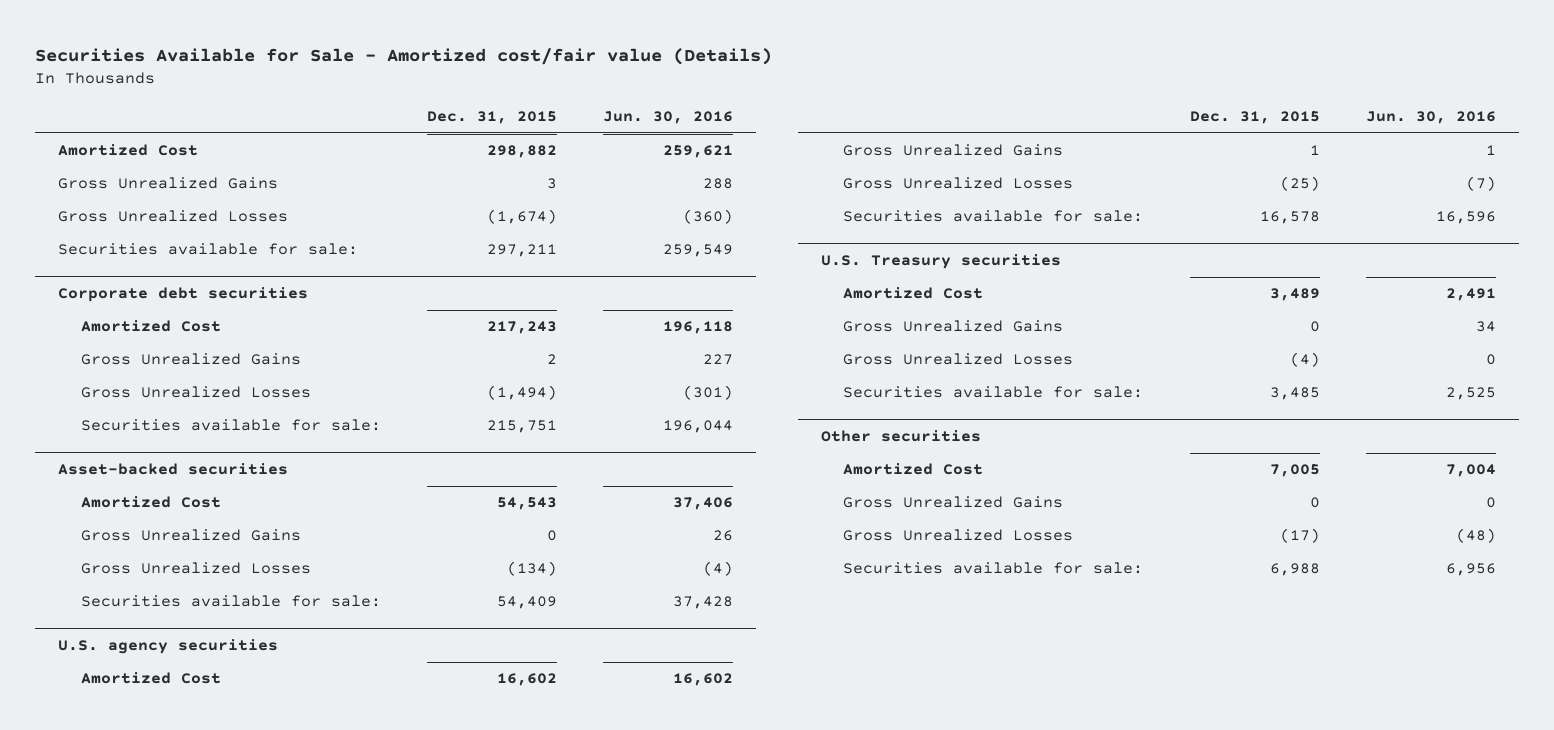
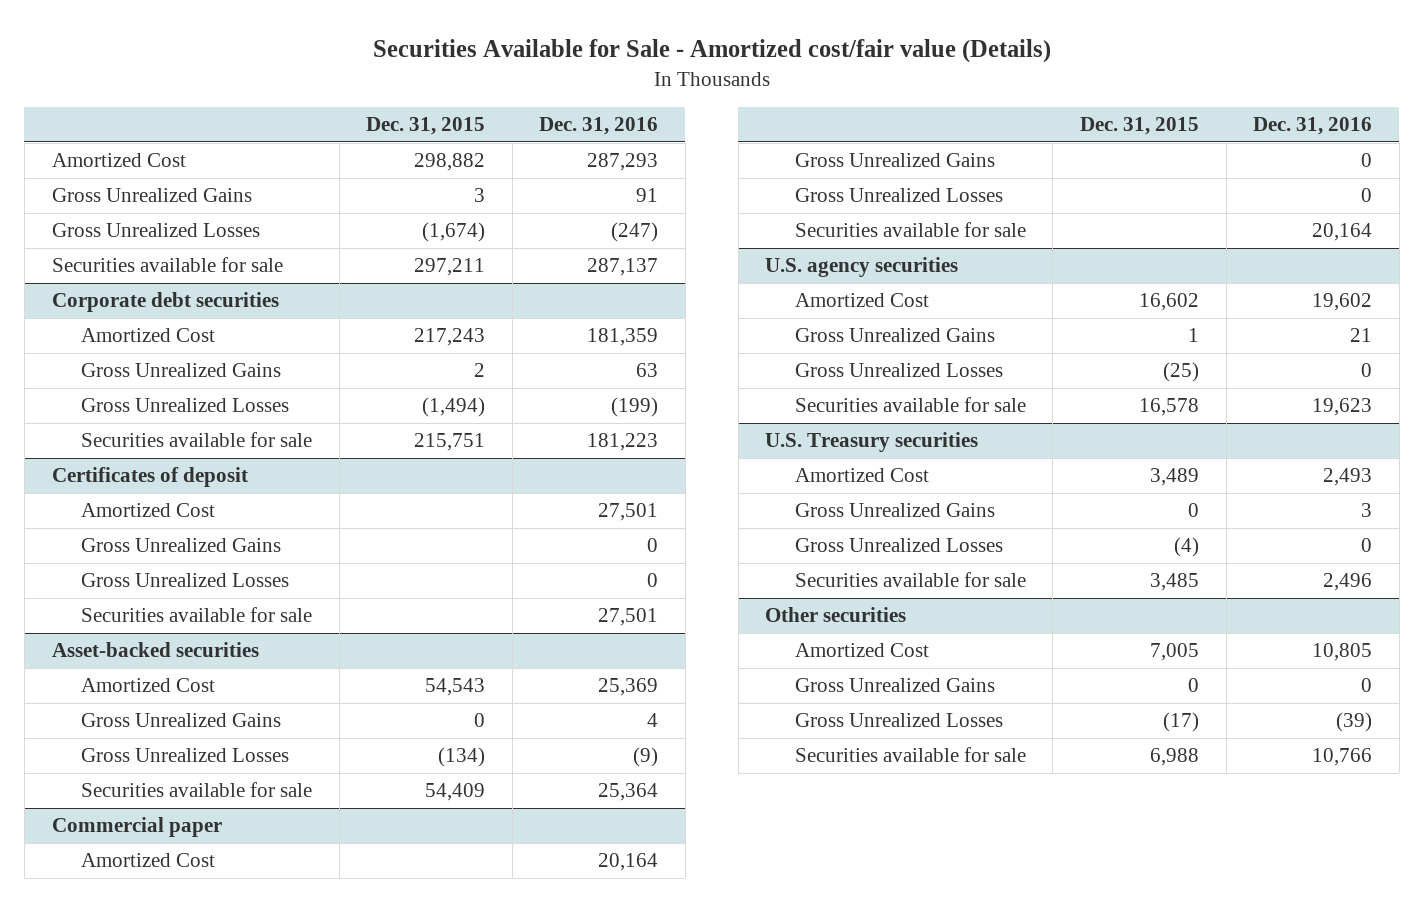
- | Dec. 31, 2015 | Jun. 30, 2016
+ | Dec. 31, 2015 | Dec. 31, 2016
- Securities available for sale: | 297,211 | 259,549
+ Securities available for sale | 297,211 | 287,137
@ Corporate debt securities
- Securities available for sale: | 215,751 | 196,044
+ Securities available for sale | 215,751 | 181,223
+ Certificates of deposit
+ Amortized Cost | | 27,501
+ Gross Unrealized Gains | | 0
+ Gross Unrealized Losses | | 0
+ Securities available for sale | | 27,501
@ Asset-backed securities
- Securities available for sale: | 54,409 | 37,428
+ Securities available for sale | 54,409 | 25,364
+ Commercial paper
+ Amortized Cost | | 20,164
+ Gross Unrealized Gains | | 0
+ Gross Unrealized Losses | | 0
+ Securities available for sale | | 20,164
@ U.S. agency securities
- Securities available for sale: | 16,578 | 16,596
+ Securities available for sale | 16,578 | 19,623
@ U.S. Treasury securities
- Securities available for sale: | 3,485 | 2,525
+ Securities available for sale | 3,485 | 2,496
@ Other securities
- Securities available for sale: | 6,988 | 6,956
+ Securities available for sale | 6,988 | 10,766

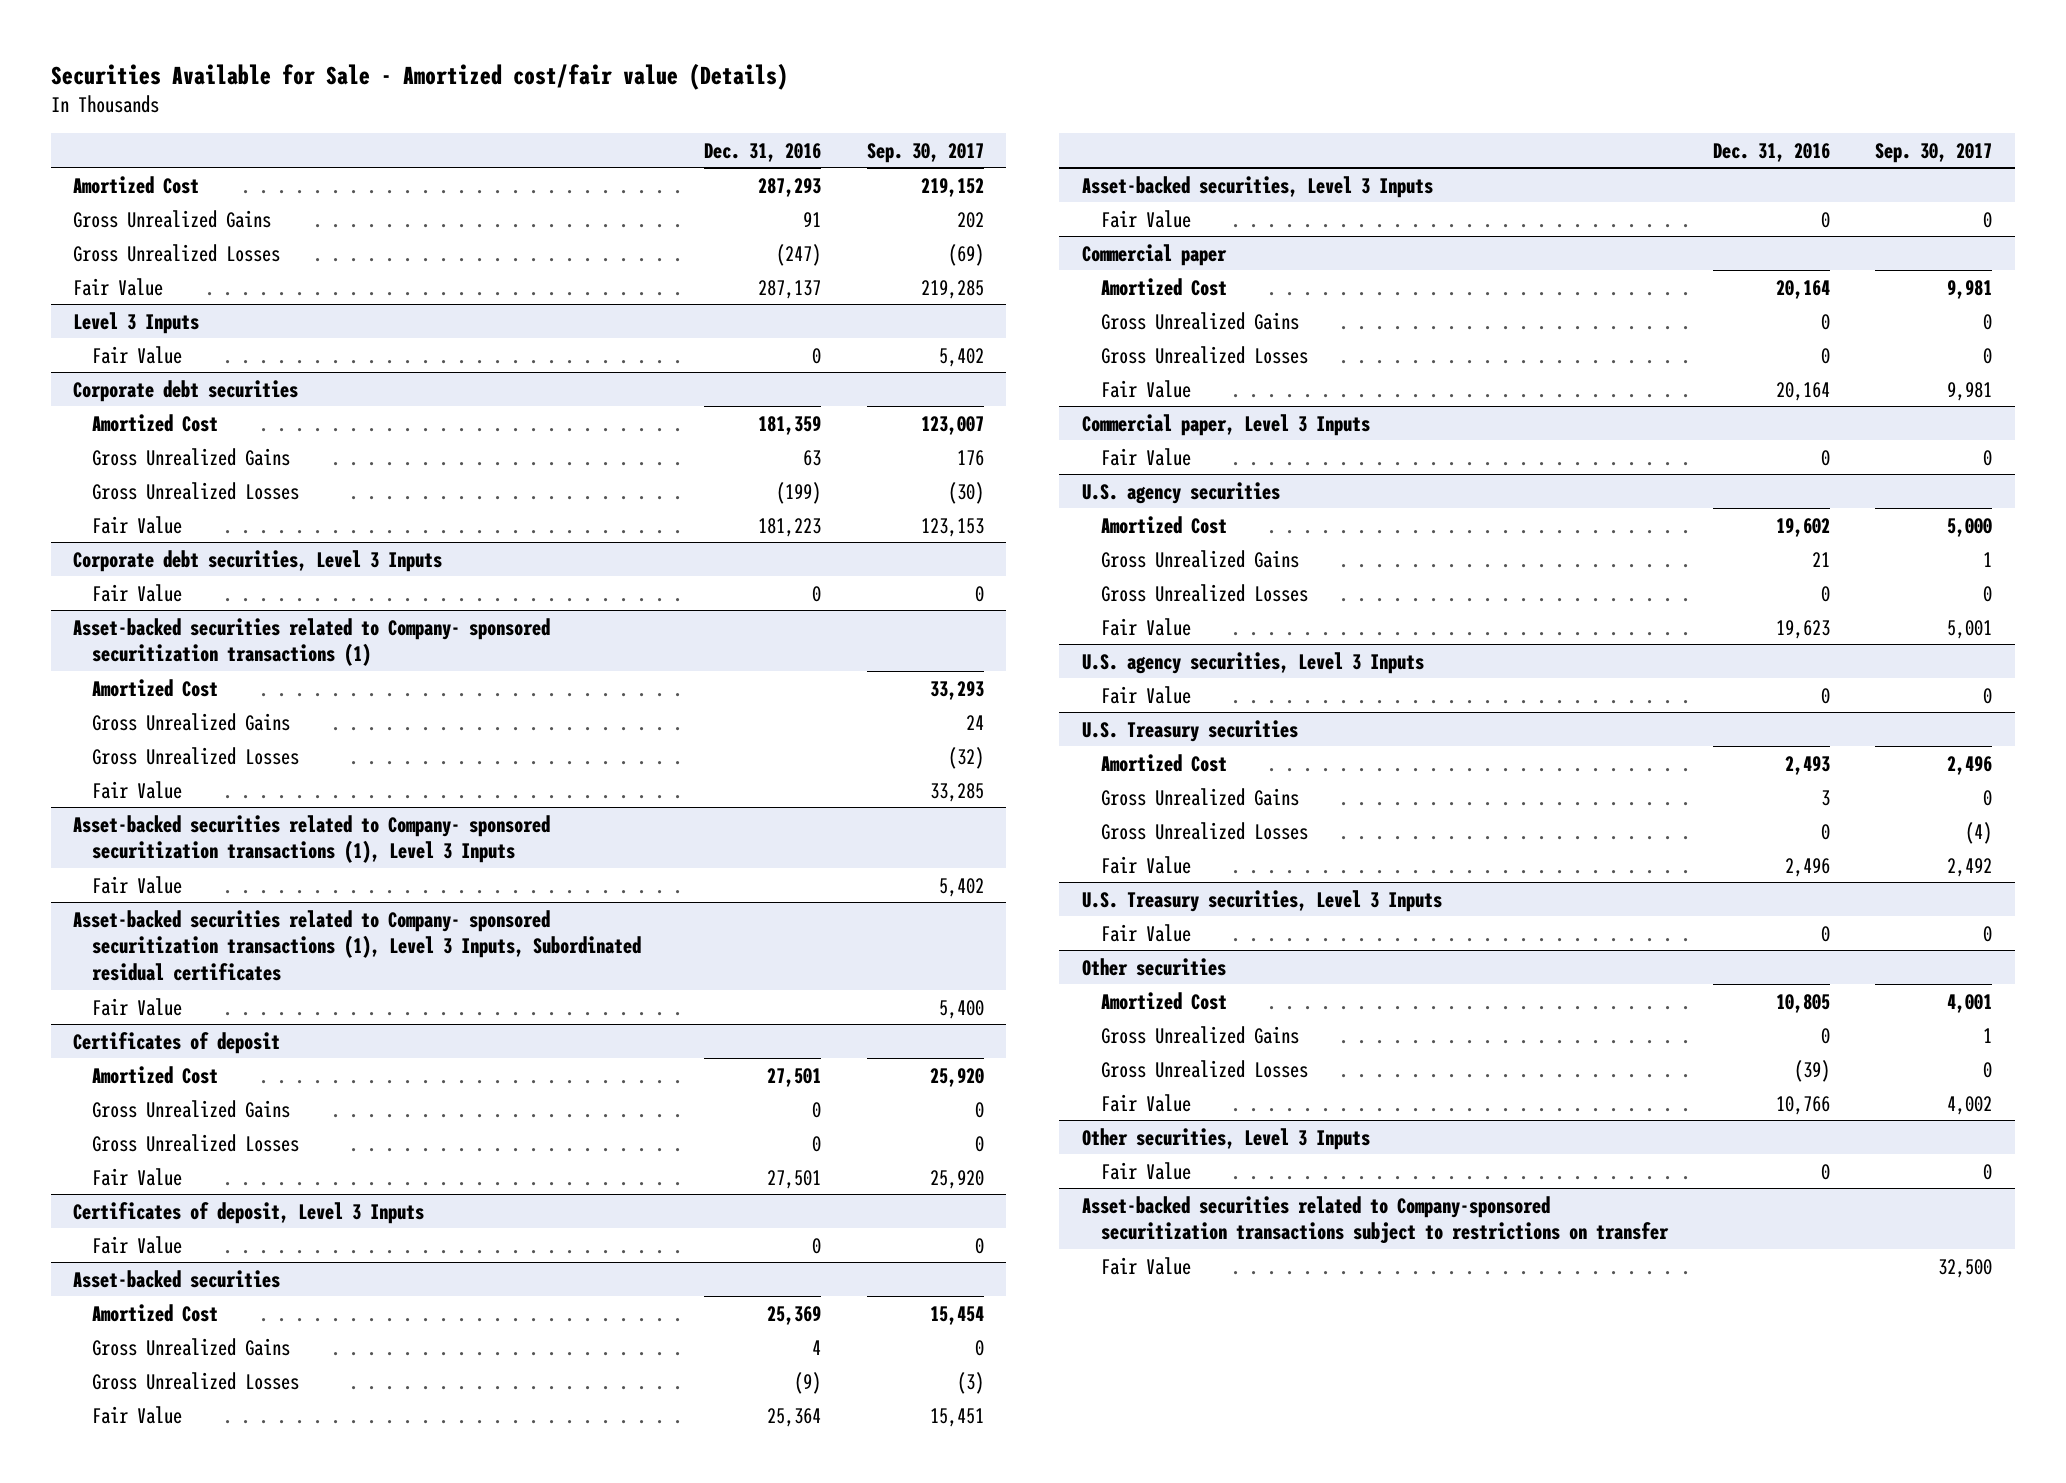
- | Dec. 31, 2015 | Dec. 31, 2016
+ | Dec. 31, 2016 | Sep. 30, 2017
- Securities available for sale | 297,211 | 287,137
+ Fair Value | 287,137 | 219,285
+ Level 3 Inputs
+ Fair Value | 0 | 5,402
@ Corporate debt securities
- Securities available for sale | 215,751 | 181,223
+ Fair Value | 181,223 | 123,153
+ Corporate debt securities, Level 3 Inputs
+ Fair Value | 0 | 0
+ Asset-backed securities related to Company- sponsored securitization transactions (1)
+ Amortized Cost | | 33,293
+ Gross Unrealized Gains | | 24
+ Gross Unrealized Losses | | (32)
+ Fair Value | | 33,285
+ Asset-backed securities related to Company- sponsored securitization transactions (1), Level 3 Inputs
+ Fair Value | | 5,402
+ Asset-backed securities related to Company- sponsored securitization transactions (1), Level 3 Inputs, Subordinated residual certificates
+ Fair Value | | 5,400
@ Certificates of deposit
- Securities available for sale | | 27,501
+ Fair Value | 27,501 | 25,920
+ Certificates of deposit, Level 3 Inputs
+ Fair Value | 0 | 0
@ Asset-backed securities
- Securities available for sale | 54,409 | 25,364
+ Fair Value | 25,364 | 15,451
+ Asset-backed securities, Level 3 Inputs
+ Fair Value | 0 | 0
@ Commercial paper
- Securities available for sale | | 20,164
+ Fair Value | 20,164 | 9,981
+ Commercial paper, Level 3 Inputs
+ Fair Value | 0 | 0
@ U.S. agency securities
- Securities available for sale | 16,578 | 19,623
+ Fair Value | 19,623 | 5,001
+ U.S. agency securities, Level 3 Inputs
+ Fair Value | 0 | 0
@ U.S. Treasury securities
- Securities available for sale | 3,485 | 2,496
+ Fair Value | 2,496 | 2,492
+ U.S. Treasury securities, Level 3 Inputs
+ Fair Value | 0 | 0
@ Other securities
- Securities available for sale | 6,988 | 10,766
+ Fair Value | 10,766 | 4,002
+ Other securities, Level 3 Inputs
+ Fair Value | 0 | 0
+ Asset-backed securities related to Company-sponsored securitization transactions subject to restrictions on transfer
+ Fair Value | | 32,500

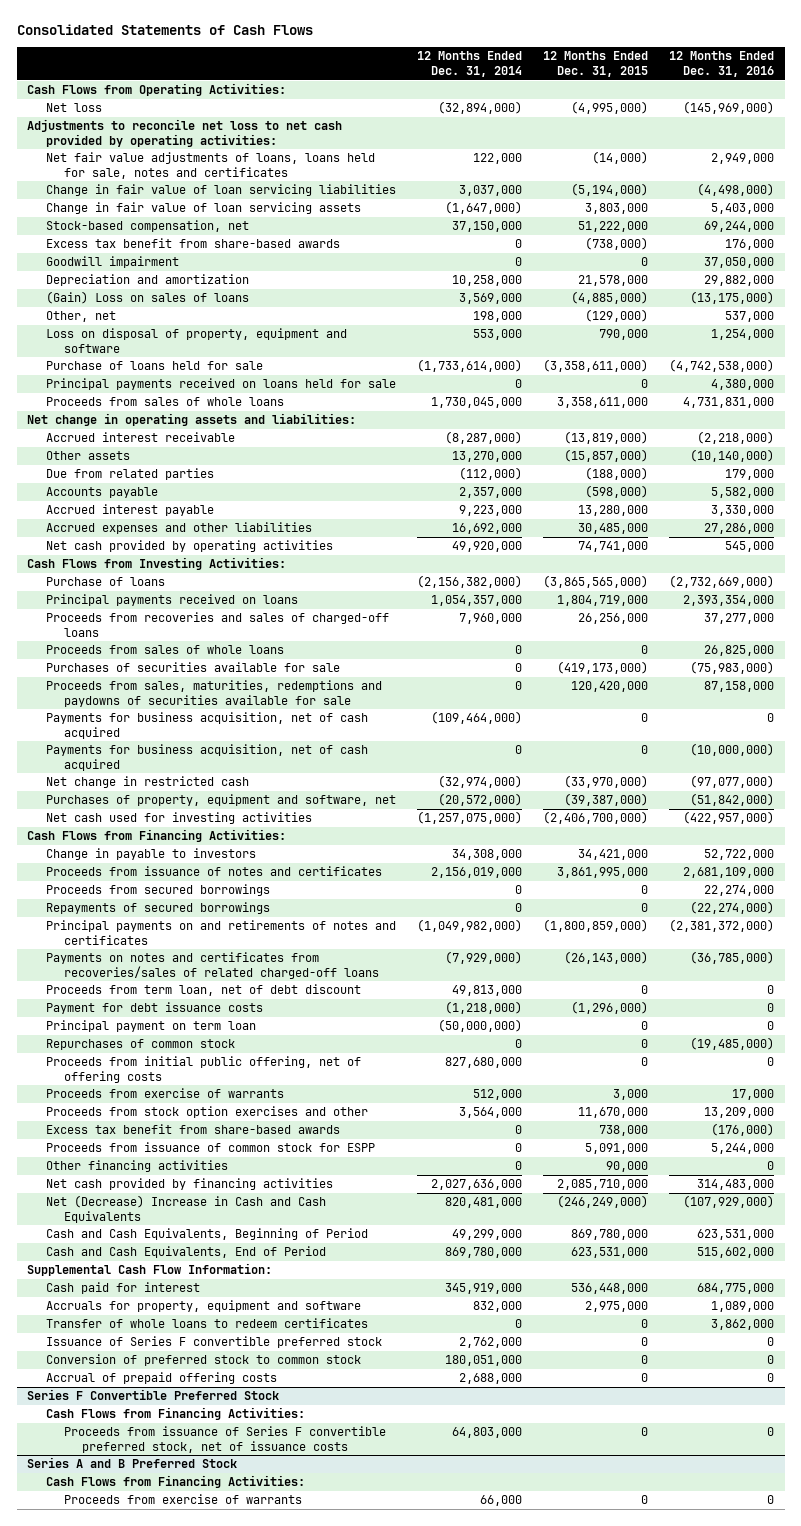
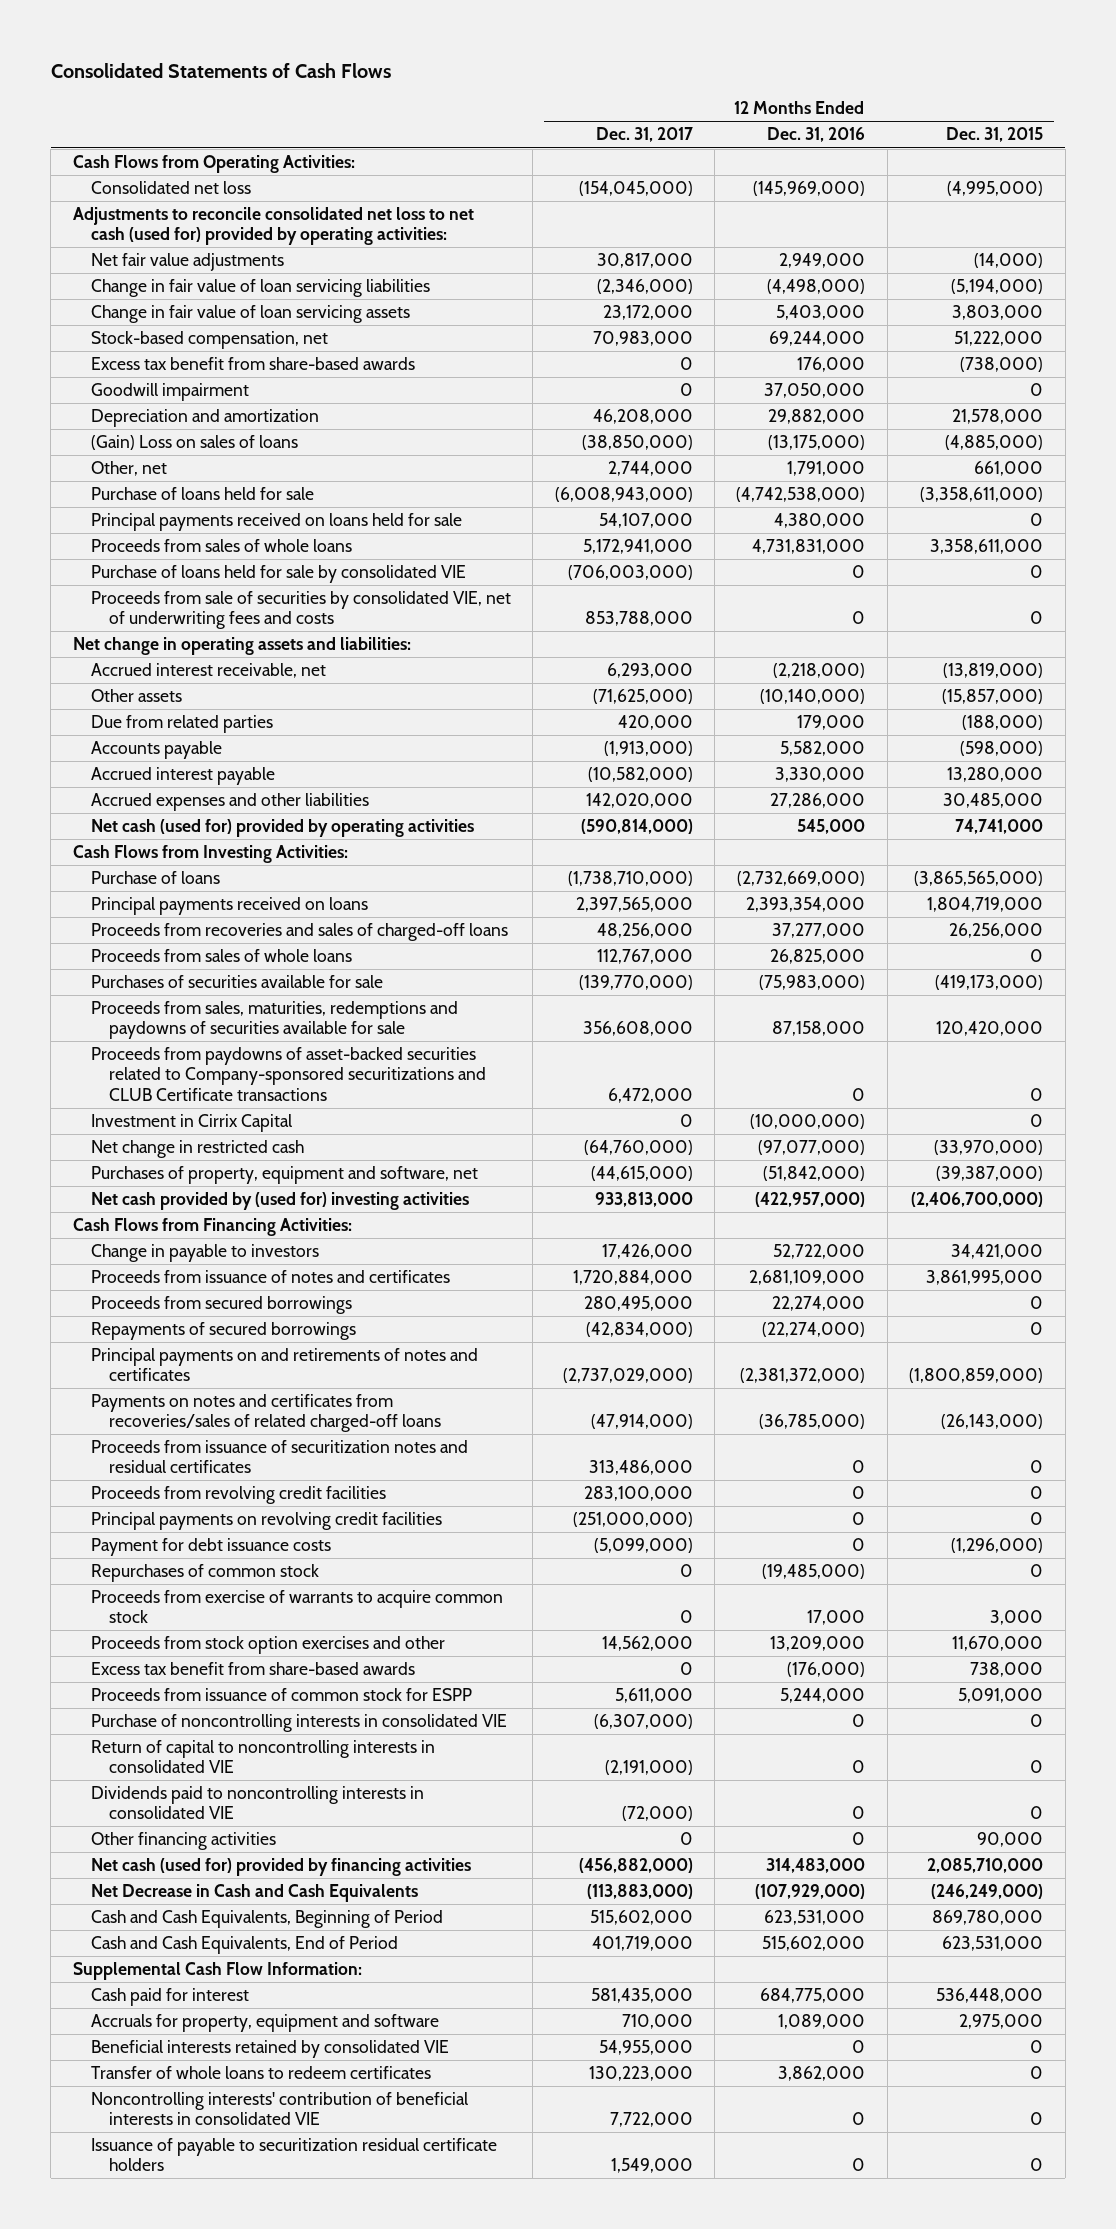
- | 12 Months Ended Dec. 31, 2014 | 12 Months Ended Dec. 31, 2015 | 12 Months Ended Dec. 31, 2016
+ | 12 Months Ended Dec. 31, 2017 | 12 Months Ended Dec. 31, 2016 | 12 Months Ended Dec. 31, 2015
- Net loss | (32,894,000) | (4,995,000) | (145,969,000)
- Adjustments to reconcile net loss to net cash provided by operating activities:
- Net fair value adjustments of loans, loans held for sale, notes and certificates | 122,000 | (14,000) | 2,949,000
+ Consolidated net loss | (154,045,000) | (145,969,000) | (4,995,000)
+ Adjustments to reconcile consolidated net loss to net cash (used for) provided by operating activities:
+ Net fair value adjustments | 30,817,000 | 2,949,000 | (14,000)
- Other, net | 198,000 | (129,000) | 537,000
- Loss on disposal of property, equipment and software | 553,000 | 790,000 | 1,254,000
+ Other, net | 2,744,000 | 1,791,000 | 661,000
+ Purchase of loans held for sale by consolidated VIE | (706,003,000) | 0 | 0
+ Proceeds from sale of securities by consolidated VIE, net of underwriting fees and costs | 853,788,000 | 0 | 0
- Accrued interest receivable | (8,287,000) | (13,819,000) | (2,218,000)
+ Accrued interest receivable, net | 6,293,000 | (2,218,000) | (13,819,000)
- Net cash provided by operating activities | 49,920,000 | 74,741,000 | 545,000
+ Net cash (used for) provided by operating activities | (590,814,000) | 545,000 | 74,741,000
- Payments for business acquisition, net of cash acquired | (109,464,000) | 0 | 0
- Payments for business acquisition, net of cash acquired | 0 | 0 | (10,000,000)
+ Proceeds from paydowns of asset-backed securities related to Company-sponsored securitizations and CLUB Certificate transactions | 6,472,000 | 0 | 0
+ Investment in Cirrix Capital | 0 | (10,000,000) | 0
- Net cash used for investing activities | (1,257,075,000) | (2,406,700,000) | (422,957,000)
+ Net cash provided by (used for) investing activities | 933,813,000 | (422,957,000) | (2,406,700,000)
- Proceeds from term loan, net of debt discount | 49,813,000 | 0 | 0
+ Proceeds from issuance of securitization notes and residual certificates | 313,486,000 | 0 | 0
+ Proceeds from revolving credit facilities | 283,100,000 | 0 | 0
+ Principal payments on revolving credit facilities | (251,000,000) | 0 | 0
- Principal payment on term loan | (50,000,000) | 0 | 0
- Proceeds from initial public offering, net of offering costs | 827,680,000 | 0 | 0
- Proceeds from exercise of warrants | 512,000 | 3,000 | 17,000
+ Proceeds from exercise of warrants to acquire common stock | 0 | 17,000 | 3,000
+ Purchase of noncontrolling interests in consolidated VIE | (6,307,000) | 0 | 0
+ Return of capital to noncontrolling interests in consolidated VIE | (2,191,000) | 0 | 0
+ Dividends paid to noncontrolling interests in consolidated VIE | (72,000) | 0 | 0
- Net cash provided by financing activities | 2,027,636,000 | 2,085,710,000 | 314,483,000
- Net (Decrease) Increase in Cash and Cash Equivalents | 820,481,000 | (246,249,000) | (107,929,000)
+ Net cash (used for) provided by financing activities | (456,882,000) | 314,483,000 | 2,085,710,000
+ Net Decrease in Cash and Cash Equivalents | (113,883,000) | (107,929,000) | (246,249,000)
+ Beneficial interests retained by consolidated VIE | 54,955,000 | 0 | 0
- Issuance of Series F convertible preferred stock | 2,762,000 | 0 | 0
- Conversion of preferred stock to common stock | 180,051,000 | 0 | 0
- Accrual of prepaid offering costs | 2,688,000 | 0 | 0
- Series F Convertible Preferred Stock
- Cash Flows from Financing Activities:
- Proceeds from issuance of Series F convertible preferred stock, net of issuance costs | 64,803,000 | 0 | 0
- Series A and B Preferred Stock
- Cash Flows from Financing Activities:
- Proceeds from exercise of warrants | 66,000 | 0 | 0
+ Noncontrolling interests' contribution of beneficial interests in consolidated VIE | 7,722,000 | 0 | 0
+ Issuance of payable to securitization residual certificate holders | 1,549,000 | 0 | 0

